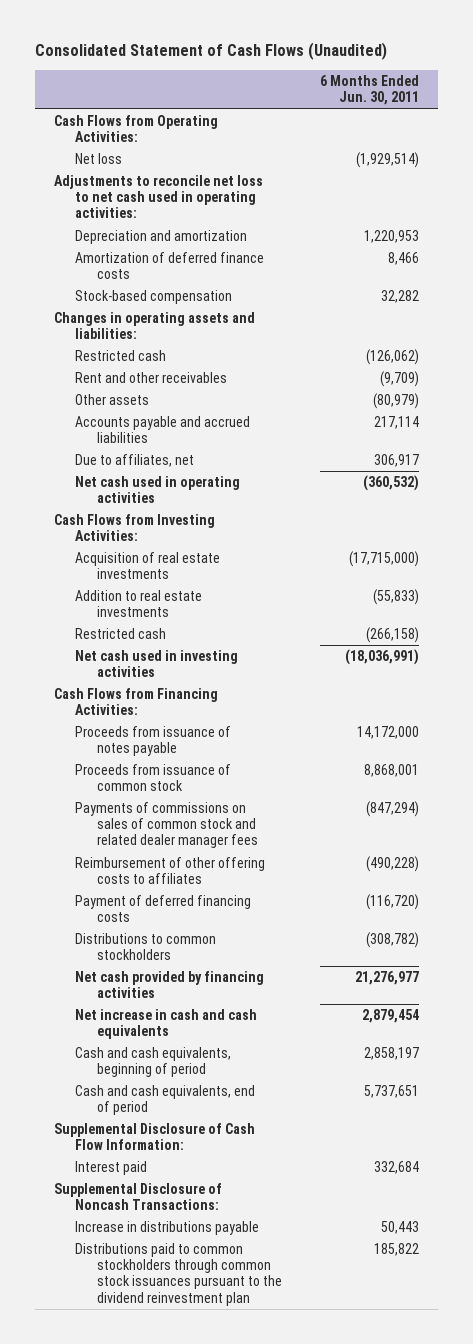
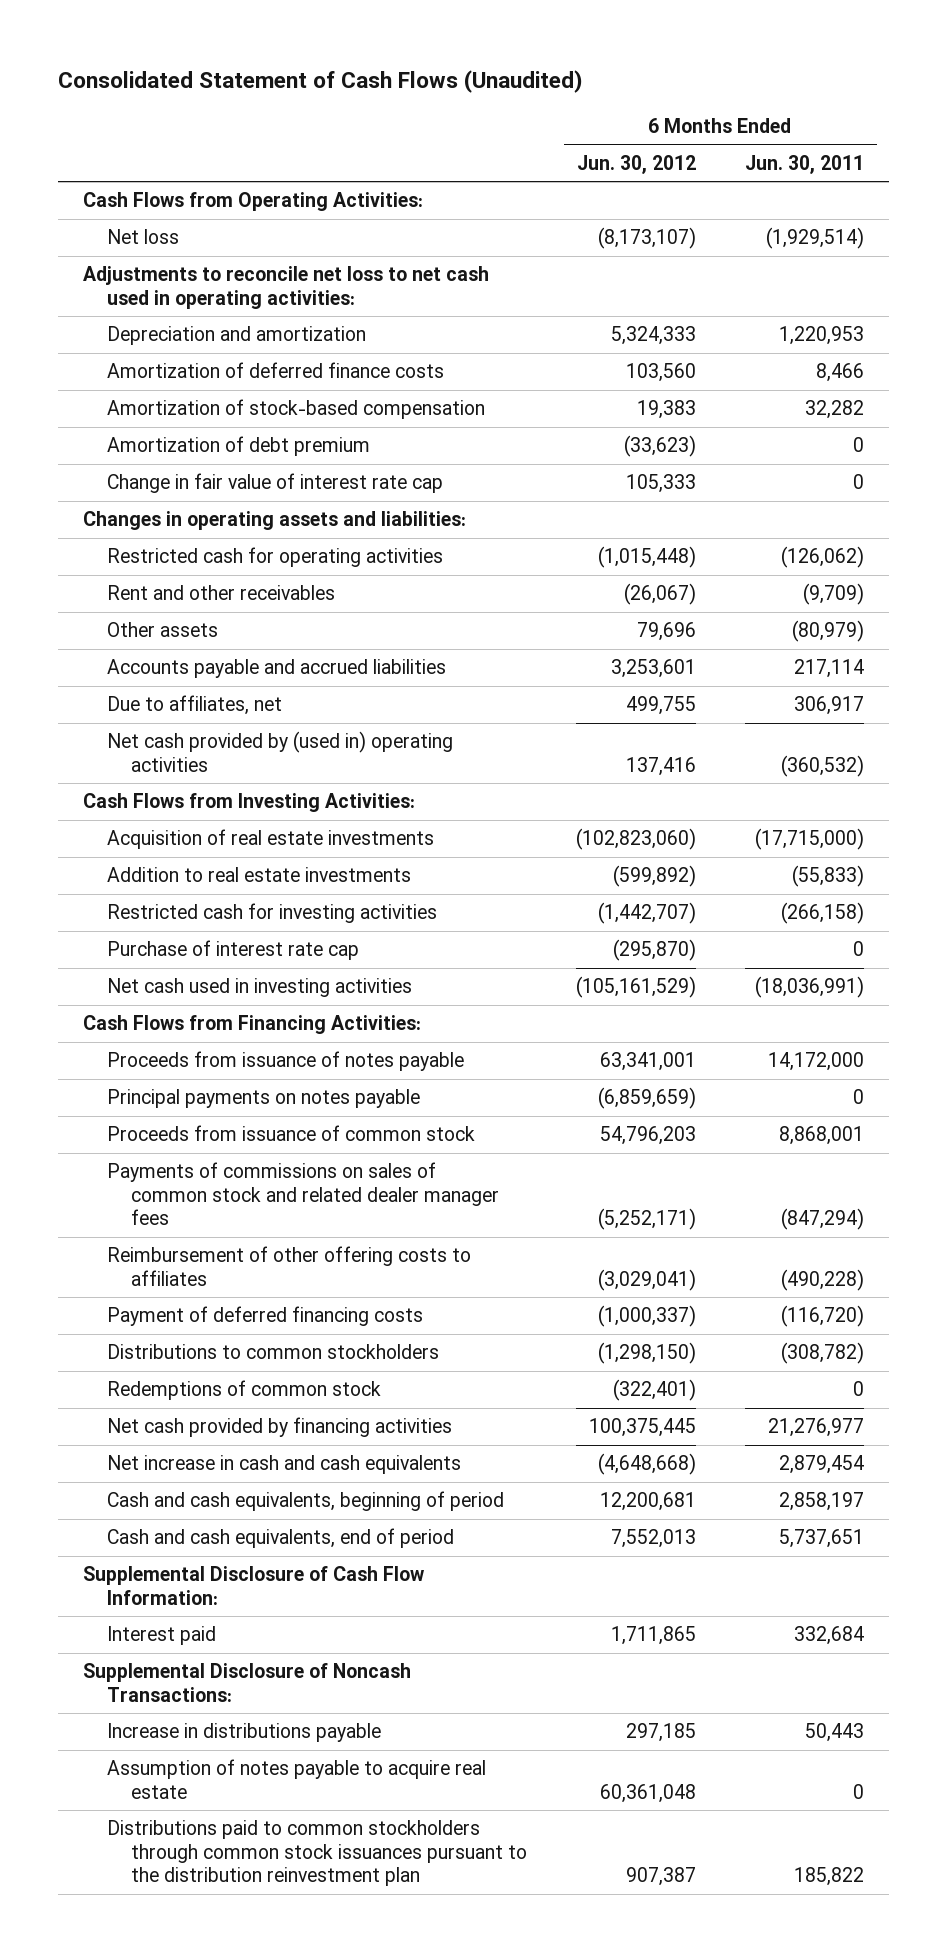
- | 6 Months Ended Jun. 30, 2011
+ | 6 Months Ended Jun. 30, 2012 | 6 Months Ended Jun. 30, 2011
- Stock-based compensation | 32,282
+ Amortization of stock-based compensation | 19,383 | 32,282
+ Amortization of debt premium | (33,623) | 0
+ Change in fair value of interest rate cap | 105,333 | 0
- Restricted cash | (126,062)
+ Restricted cash for operating activities | (1,015,448) | (126,062)
- Net cash used in operating activities | (360,532)
+ Net cash provided by (used in) operating activities | 137,416 | (360,532)
- Restricted cash | (266,158)
+ Restricted cash for investing activities | (1,442,707) | (266,158)
+ Purchase of interest rate cap | (295,870) | 0
+ Principal payments on notes payable | (6,859,659) | 0
+ Redemptions of common stock | (322,401) | 0
- Distributions paid to common stockholders through common stock issuances pursuant to the dividend reinvestment plan | 185,822
+ Assumption of notes payable to acquire real estate | 60,361,048 | 0
+ Distributions paid to common stockholders through common stock issuances pursuant to the distribution reinvestment plan | 907,387 | 185,822

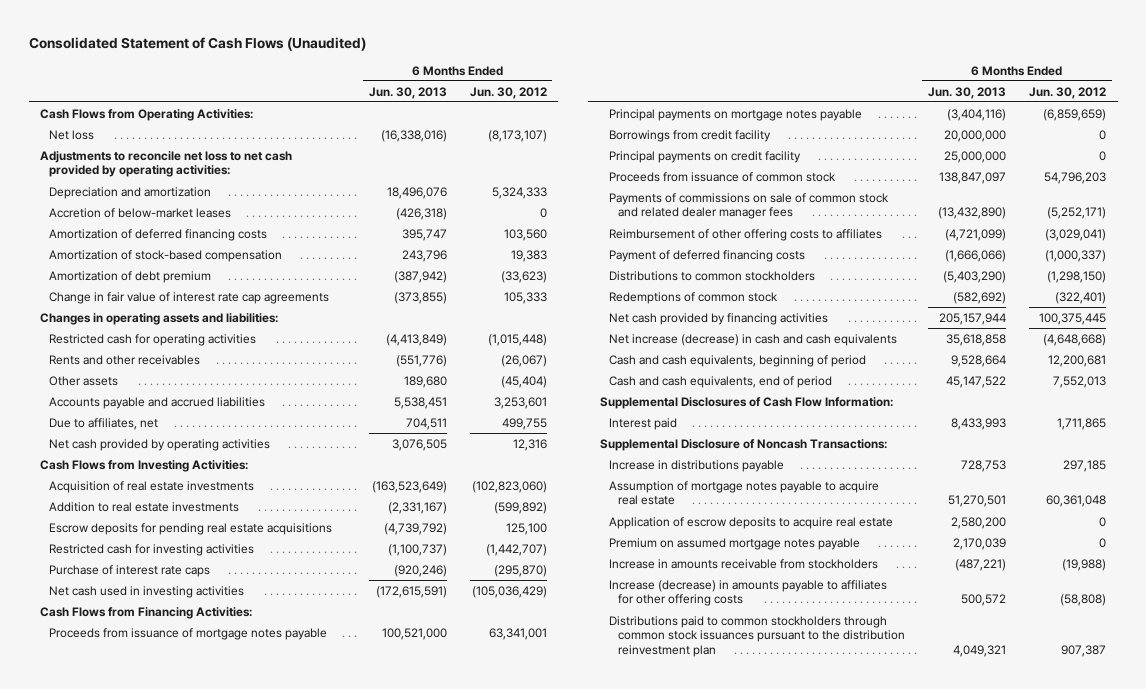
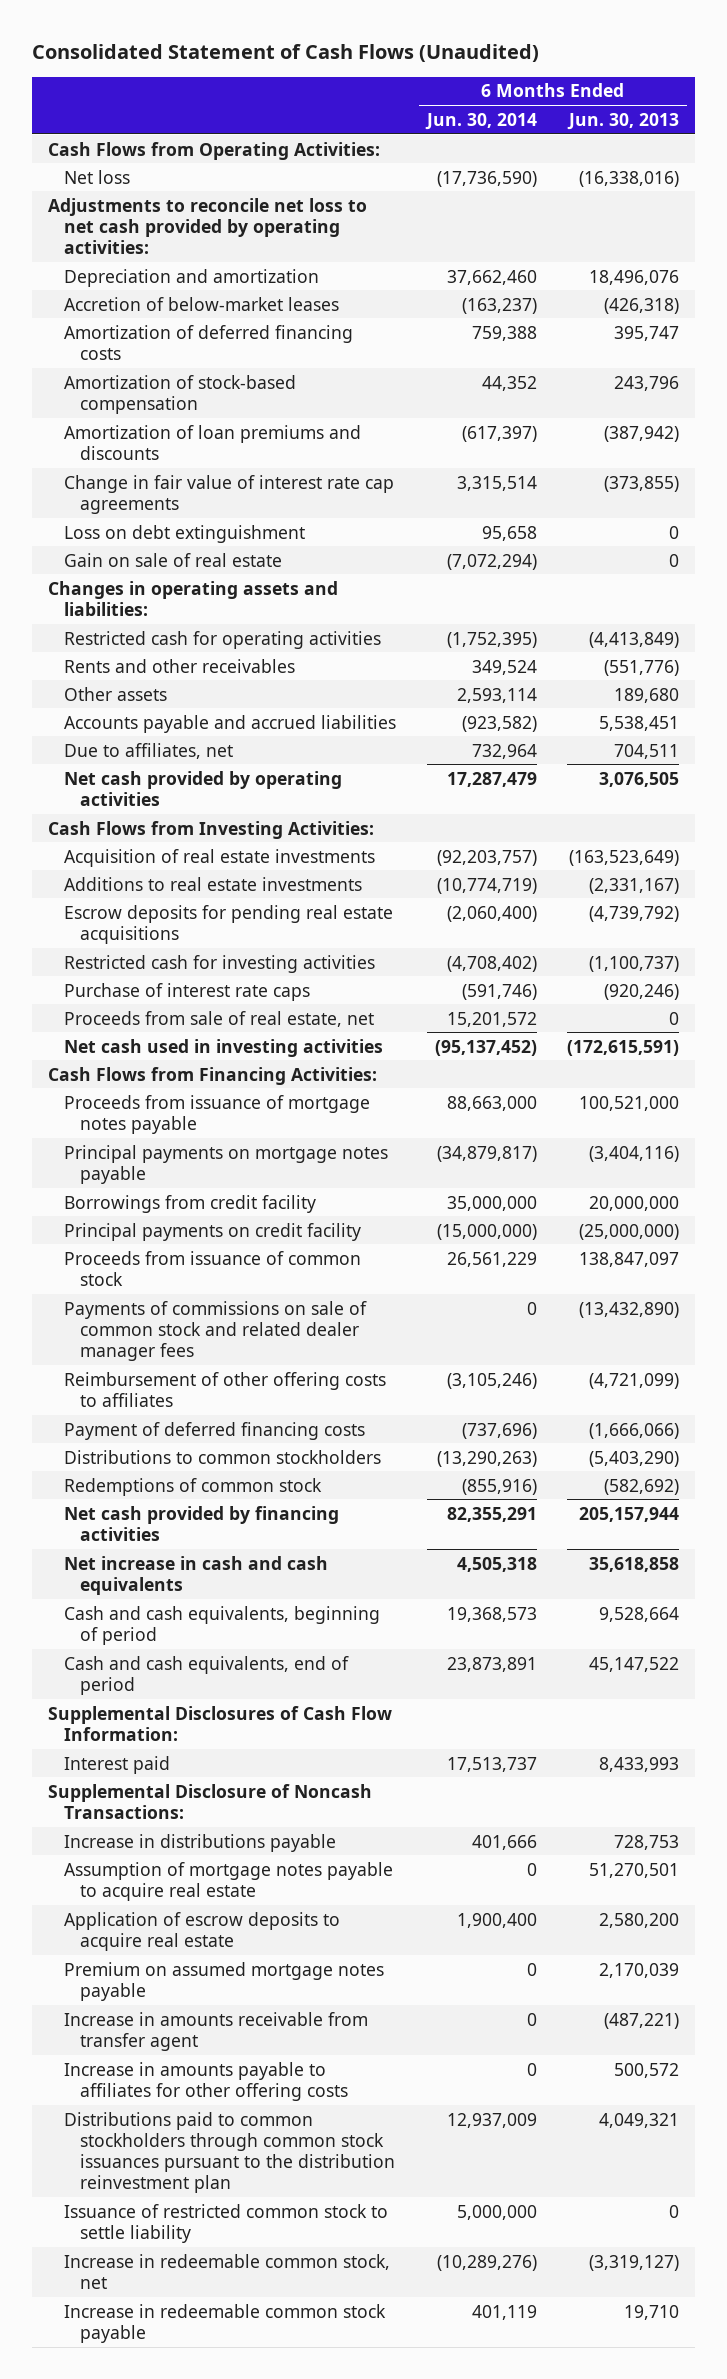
- | 6 Months Ended Jun. 30, 2013 | 6 Months Ended Jun. 30, 2012
+ | 6 Months Ended Jun. 30, 2014 | 6 Months Ended Jun. 30, 2013
- Amortization of debt premium | (387,942) | (33,623)
+ Amortization of loan premiums and discounts | (617,397) | (387,942)
+ Loss on debt extinguishment | 95,658 | 0
+ Gain on sale of real estate | (7,072,294) | 0
- Addition to real estate investments | (2,331,167) | (599,892)
+ Additions to real estate investments | (10,774,719) | (2,331,167)
+ Proceeds from sale of real estate, net | 15,201,572 | 0
- Principal payments on credit facility | 25,000,000 | 0
+ Principal payments on credit facility | (15,000,000) | (25,000,000)
- Net increase (decrease) in cash and cash equivalents | 35,618,858 | (4,648,668)
+ Net increase in cash and cash equivalents | 4,505,318 | 35,618,858
- Increase in amounts receivable from stockholders | (487,221) | (19,988)
- Increase (decrease) in amounts payable to affiliates for other offering costs | 500,572 | (58,808)
+ Increase in amounts receivable from transfer agent | 0 | (487,221)
+ Increase in amounts payable to affiliates for other offering costs | 0 | 500,572
+ Issuance of restricted common stock to settle liability | 5,000,000 | 0
+ Increase in redeemable common stock, net | (10,289,276) | (3,319,127)
+ Increase in redeemable common stock payable | 401,119 | 19,710

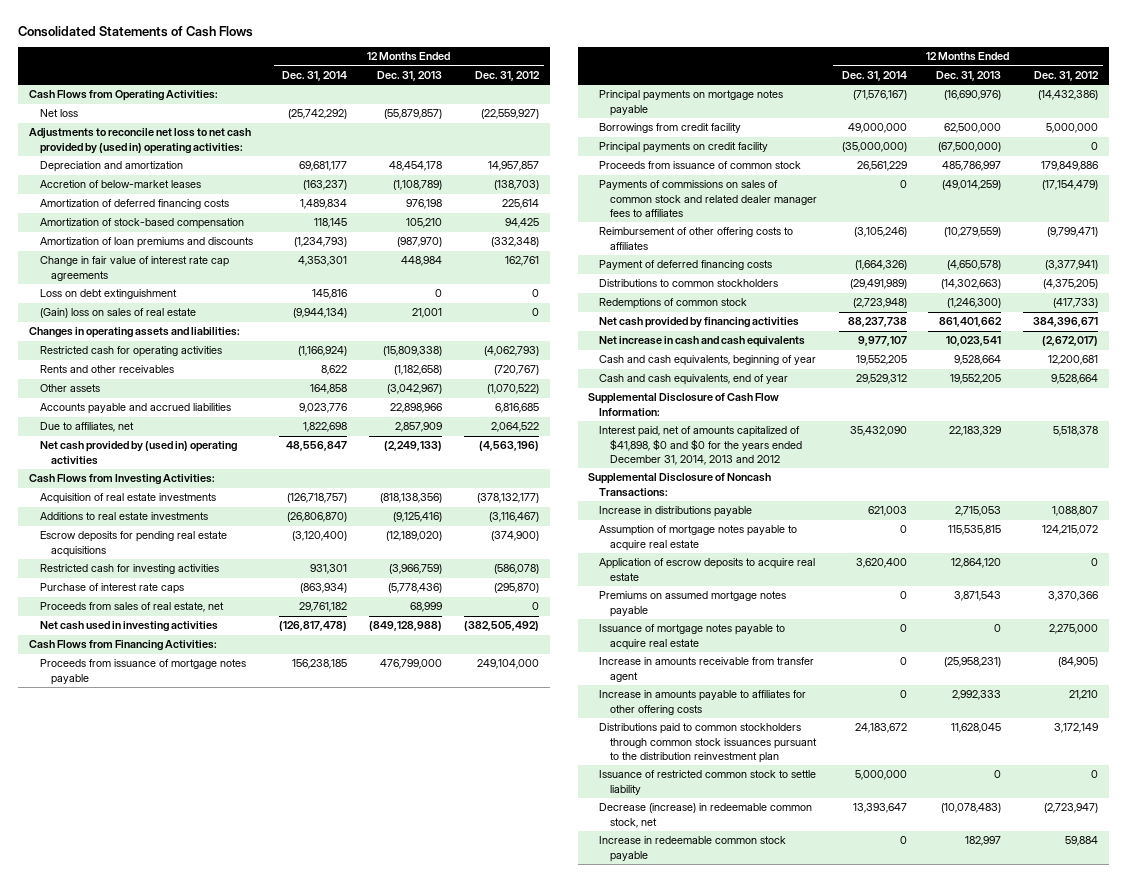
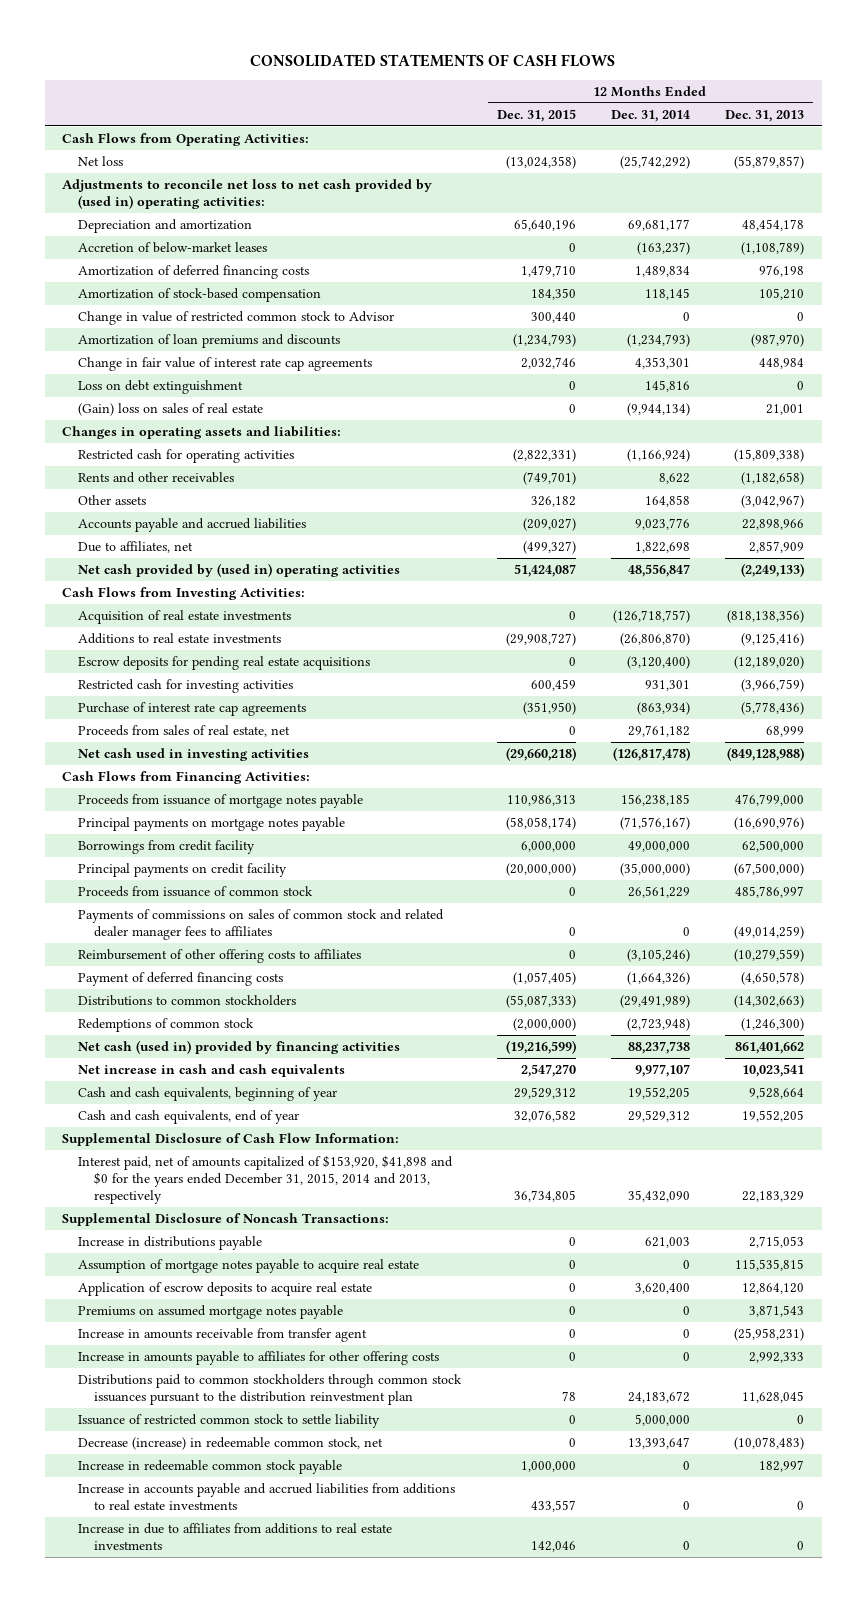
- Consolidated Statements of Cash Flows
+ CONSOLIDATED STATEMENTS OF CASH FLOWS
- | 12 Months Ended Dec. 31, 2014 | 12 Months Ended Dec. 31, 2013 | 12 Months Ended Dec. 31, 2012
+ | 12 Months Ended Dec. 31, 2015 | 12 Months Ended Dec. 31, 2014 | 12 Months Ended Dec. 31, 2013
+ Change in value of restricted common stock to Advisor | 300,440 | 0 | 0
- Purchase of interest rate caps | (863,934) | (5,778,436) | (295,870)
+ Purchase of interest rate cap agreements | (351,950) | (863,934) | (5,778,436)
- Net cash provided by financing activities | 88,237,738 | 861,401,662 | 384,396,671
+ Net cash (used in) provided by financing activities | (19,216,599) | 88,237,738 | 861,401,662
- Interest paid, net of amounts capitalized of $41,898, $0 and $0 for the years ended December 31, 2014, 2013 and 2012 | 35,432,090 | 22,183,329 | 5,518,378
+ Interest paid, net of amounts capitalized of $153,920, $41,898 and $0 for the years ended December 31, 2015, 2014 and 2013, respectively | 36,734,805 | 35,432,090 | 22,183,329
- Issuance of mortgage notes payable to acquire real estate | 0 | 0 | 2,275,000
+ Increase in accounts payable and accrued liabilities from additions to real estate investments | 433,557 | 0 | 0
+ Increase in due to affiliates from additions to real estate investments | 142,046 | 0 | 0

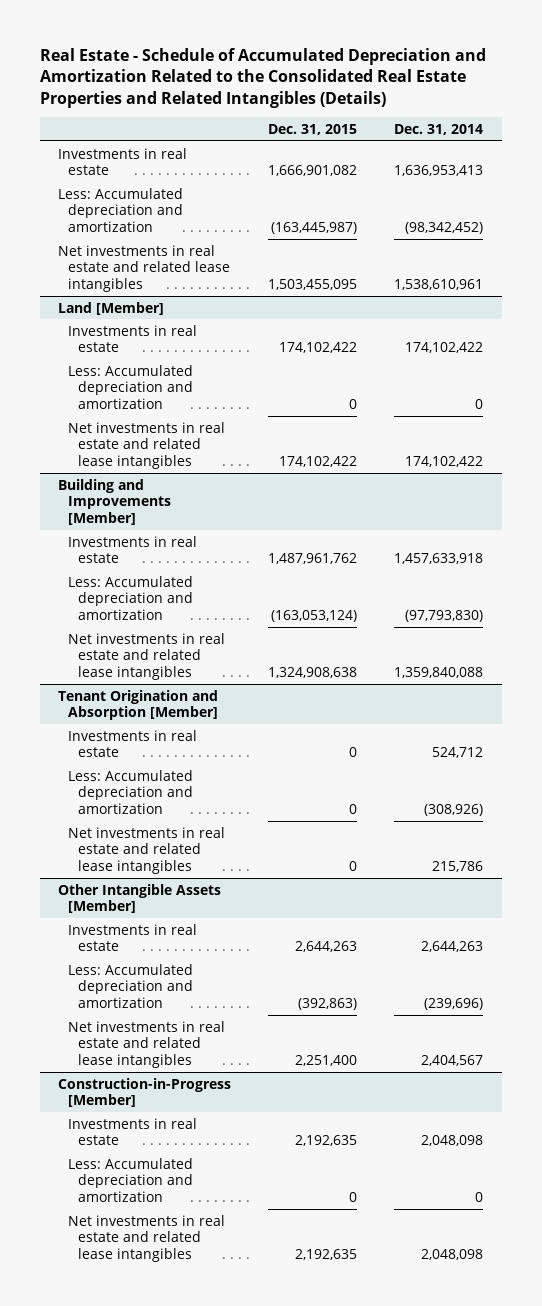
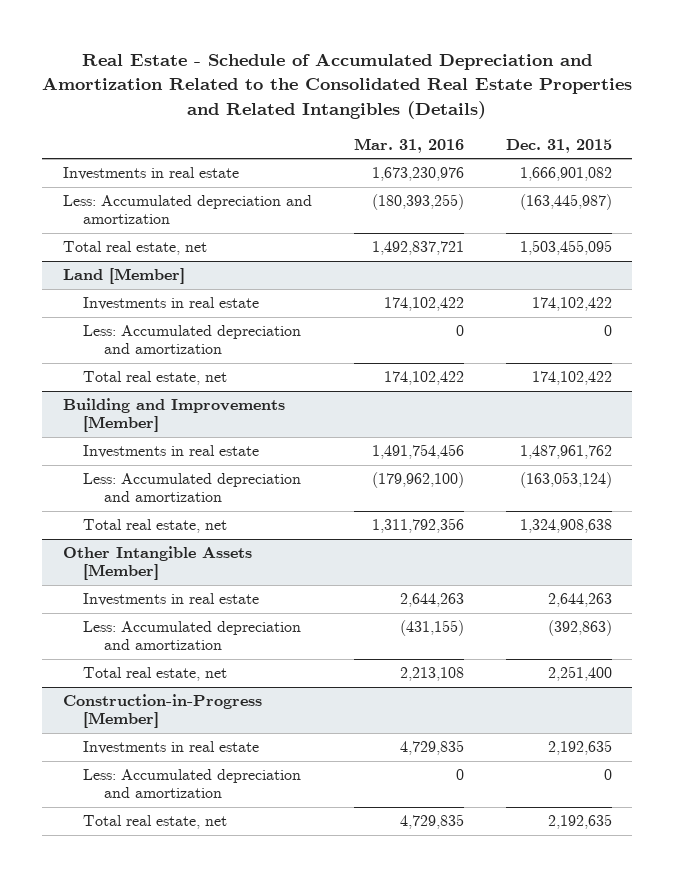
- | Dec. 31, 2015 | Dec. 31, 2014
+ | Mar. 31, 2016 | Dec. 31, 2015
- Net investments in real estate and related lease intangibles | 1,503,455,095 | 1,538,610,961
+ Total real estate, net | 1,492,837,721 | 1,503,455,095
@ Land [Member]
- Net investments in real estate and related lease intangibles | 174,102,422 | 174,102,422
+ Total real estate, net | 174,102,422 | 174,102,422
@ Building and Improvements [Member]
- Net investments in real estate and related lease intangibles | 1,324,908,638 | 1,359,840,088
- Tenant Origination and Absorption [Member]
- Investments in real estate | 0 | 524,712
- Less: Accumulated depreciation and amortization | 0 | (308,926)
- Net investments in real estate and related lease intangibles | 0 | 215,786
@ Building and Improvements [Member]
+ Total real estate, net | 1,311,792,356 | 1,324,908,638
@ Other Intangible Assets [Member]
- Net investments in real estate and related lease intangibles | 2,251,400 | 2,404,567
+ Total real estate, net | 2,213,108 | 2,251,400
@ Construction-in-Progress [Member]
- Net investments in real estate and related lease intangibles | 2,192,635 | 2,048,098
+ Total real estate, net | 4,729,835 | 2,192,635

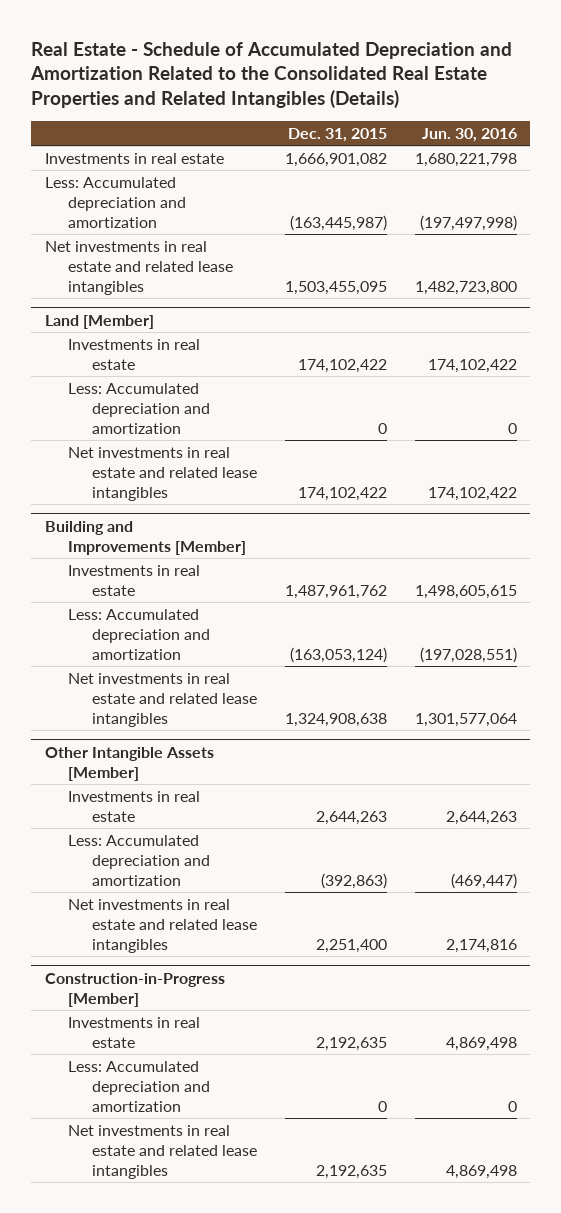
- | Mar. 31, 2016 | Dec. 31, 2015
+ | Dec. 31, 2015 | Jun. 30, 2016
- Total real estate, net | 1,492,837,721 | 1,503,455,095
+ Net investments in real estate and related lease intangibles | 1,503,455,095 | 1,482,723,800
@ Land [Member]
- Total real estate, net | 174,102,422 | 174,102,422
+ Net investments in real estate and related lease intangibles | 174,102,422 | 174,102,422
@ Building and Improvements [Member]
- Total real estate, net | 1,311,792,356 | 1,324,908,638
+ Net investments in real estate and related lease intangibles | 1,324,908,638 | 1,301,577,064
@ Other Intangible Assets [Member]
- Total real estate, net | 2,213,108 | 2,251,400
+ Net investments in real estate and related lease intangibles | 2,251,400 | 2,174,816
@ Construction-in-Progress [Member]
- Total real estate, net | 4,729,835 | 2,192,635
+ Net investments in real estate and related lease intangibles | 2,192,635 | 4,869,498

